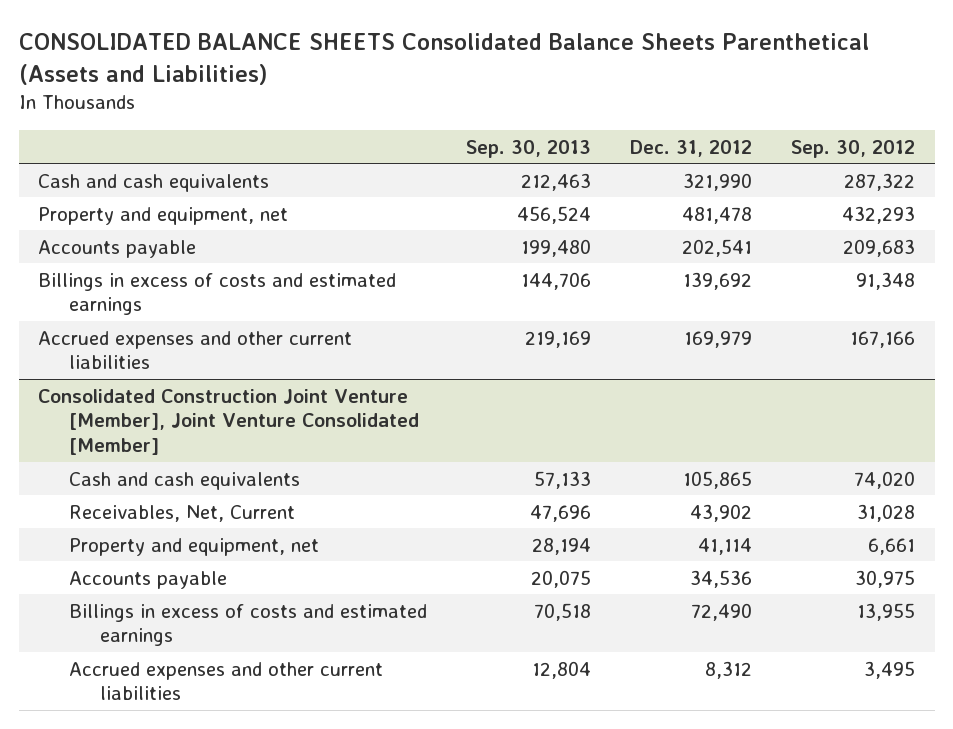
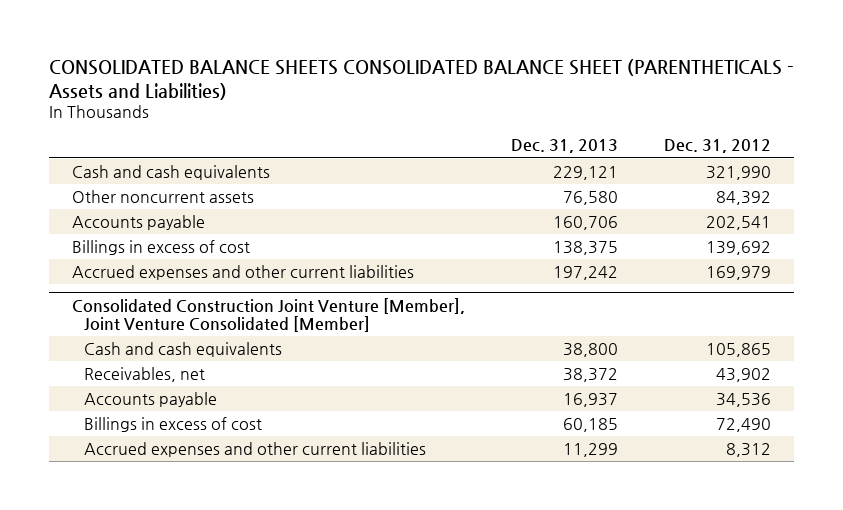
- CONSOLIDATED BALANCE SHEETS Consolidated Balance Sheets Parenthetical (Assets and Liabilities)
+ CONSOLIDATED BALANCE SHEETS CONSOLIDATED BALANCE SHEET (PARENTHETICALS - Assets and Liabilities)
- | Sep. 30, 2013 | Dec. 31, 2012 | Sep. 30, 2012
+ | Dec. 31, 2013 | Dec. 31, 2012
- Property and equipment, net | 456,524 | 481,478 | 432,293
+ Other noncurrent assets | 76,580 | 84,392
- Billings in excess of costs and estimated earnings | 144,706 | 139,692 | 91,348
+ Billings in excess of cost | 138,375 | 139,692
@ Consolidated Construction Joint Venture [Member], Joint Venture Consolidated [Member]
- Receivables, Net, Current | 47,696 | 43,902 | 31,028
- Property and equipment, net | 28,194 | 41,114 | 6,661
+ Receivables, net | 38,372 | 43,902
- Billings in excess of costs and estimated earnings | 70,518 | 72,490 | 13,955
+ Billings in excess of cost | 60,185 | 72,490

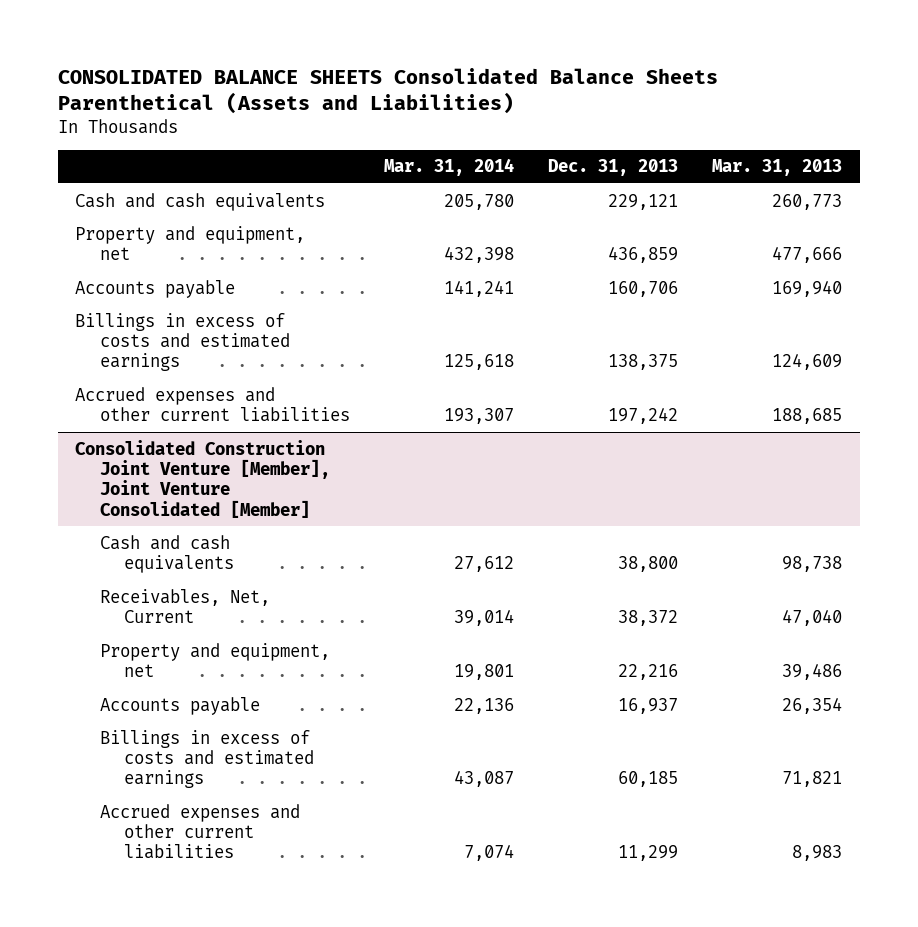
- CONSOLIDATED BALANCE SHEETS CONSOLIDATED BALANCE SHEET (PARENTHETICALS - Assets and Liabilities)
+ CONSOLIDATED BALANCE SHEETS Consolidated Balance Sheets Parenthetical (Assets and Liabilities)
- | Dec. 31, 2013 | Dec. 31, 2012
+ | Mar. 31, 2014 | Dec. 31, 2013 | Mar. 31, 2013
- Other noncurrent assets | 76,580 | 84,392
+ Property and equipment, net | 432,398 | 436,859 | 477,666
- Billings in excess of cost | 138,375 | 139,692
+ Billings in excess of costs and estimated earnings | 125,618 | 138,375 | 124,609
@ Consolidated Construction Joint Venture [Member], Joint Venture Consolidated [Member]
- Receivables, net | 38,372 | 43,902
+ Receivables, Net, Current | 39,014 | 38,372 | 47,040
+ Property and equipment, net | 19,801 | 22,216 | 39,486
- Billings in excess of cost | 60,185 | 72,490
+ Billings in excess of costs and estimated earnings | 43,087 | 60,185 | 71,821

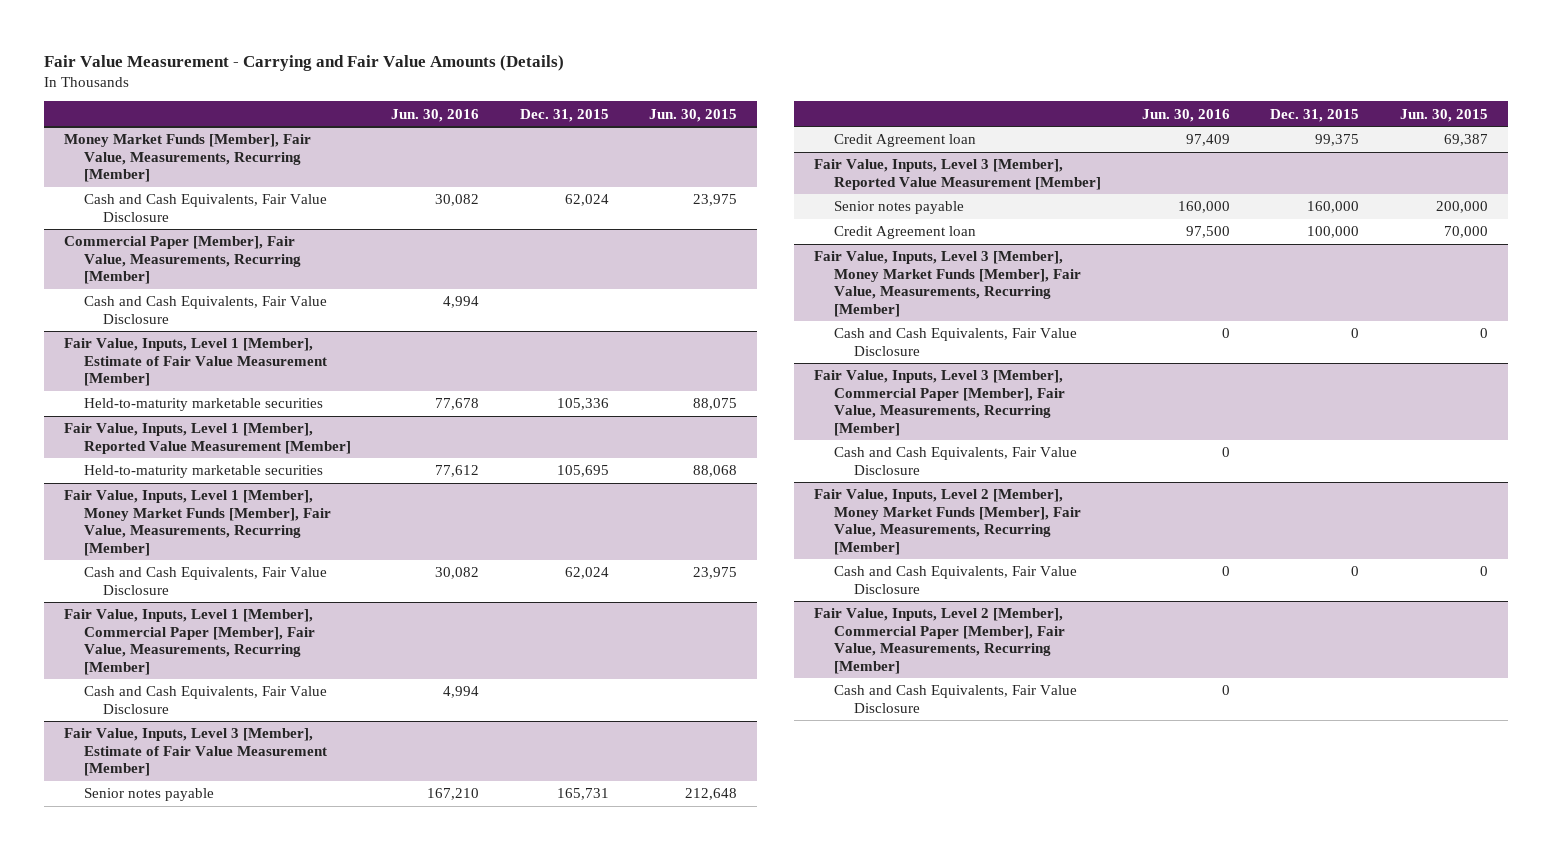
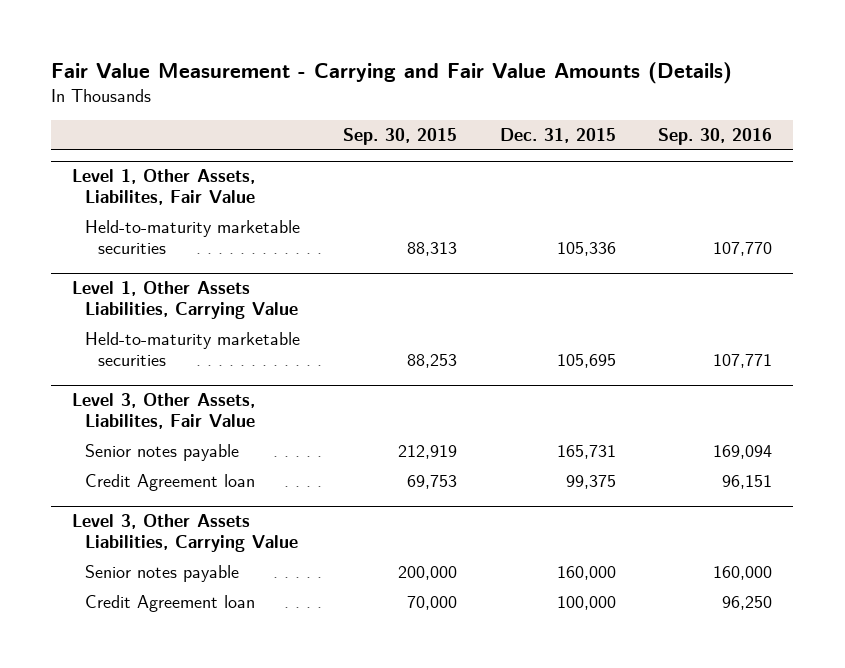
- | Jun. 30, 2016 | Dec. 31, 2015 | Jun. 30, 2015
+ | Sep. 30, 2015 | Dec. 31, 2015 | Sep. 30, 2016
- Money Market Funds [Member], Fair Value, Measurements, Recurring [Member]
- Cash and Cash Equivalents, Fair Value Disclosure | 30,082 | 62,024 | 23,975
- Commercial Paper [Member], Fair Value, Measurements, Recurring [Member]
- Cash and Cash Equivalents, Fair Value Disclosure | 4,994 | |
- Fair Value, Inputs, Level 1 [Member], Estimate of Fair Value Measurement [Member]
+ Level 1, Other Assets, Liabilites, Fair Value
- Fair Value, Inputs, Level 1 [Member], Reported Value Measurement [Member]
+ Level 1, Other Assets Liabilities, Carrying Value
- Fair Value, Inputs, Level 1 [Member], Money Market Funds [Member], Fair Value, Measurements, Recurring [Member]
- Cash and Cash Equivalents, Fair Value Disclosure | 30,082 | 62,024 | 23,975
- Fair Value, Inputs, Level 1 [Member], Commercial Paper [Member], Fair Value, Measurements, Recurring [Member]
- Cash and Cash Equivalents, Fair Value Disclosure | 4,994 | |
- Fair Value, Inputs, Level 3 [Member], Estimate of Fair Value Measurement [Member]
+ Level 3, Other Assets, Liabilites, Fair Value
- Fair Value, Inputs, Level 3 [Member], Reported Value Measurement [Member]
+ Level 3, Other Assets Liabilities, Carrying Value
- Fair Value, Inputs, Level 3 [Member], Money Market Funds [Member], Fair Value, Measurements, Recurring [Member]
- Cash and Cash Equivalents, Fair Value Disclosure | 0 | 0 | 0
- Fair Value, Inputs, Level 3 [Member], Commercial Paper [Member], Fair Value, Measurements, Recurring [Member]
- Cash and Cash Equivalents, Fair Value Disclosure | 0 | |
- Fair Value, Inputs, Level 2 [Member], Money Market Funds [Member], Fair Value, Measurements, Recurring [Member]
- Cash and Cash Equivalents, Fair Value Disclosure | 0 | 0 | 0
- Fair Value, Inputs, Level 2 [Member], Commercial Paper [Member], Fair Value, Measurements, Recurring [Member]
- Cash and Cash Equivalents, Fair Value Disclosure | 0 | |

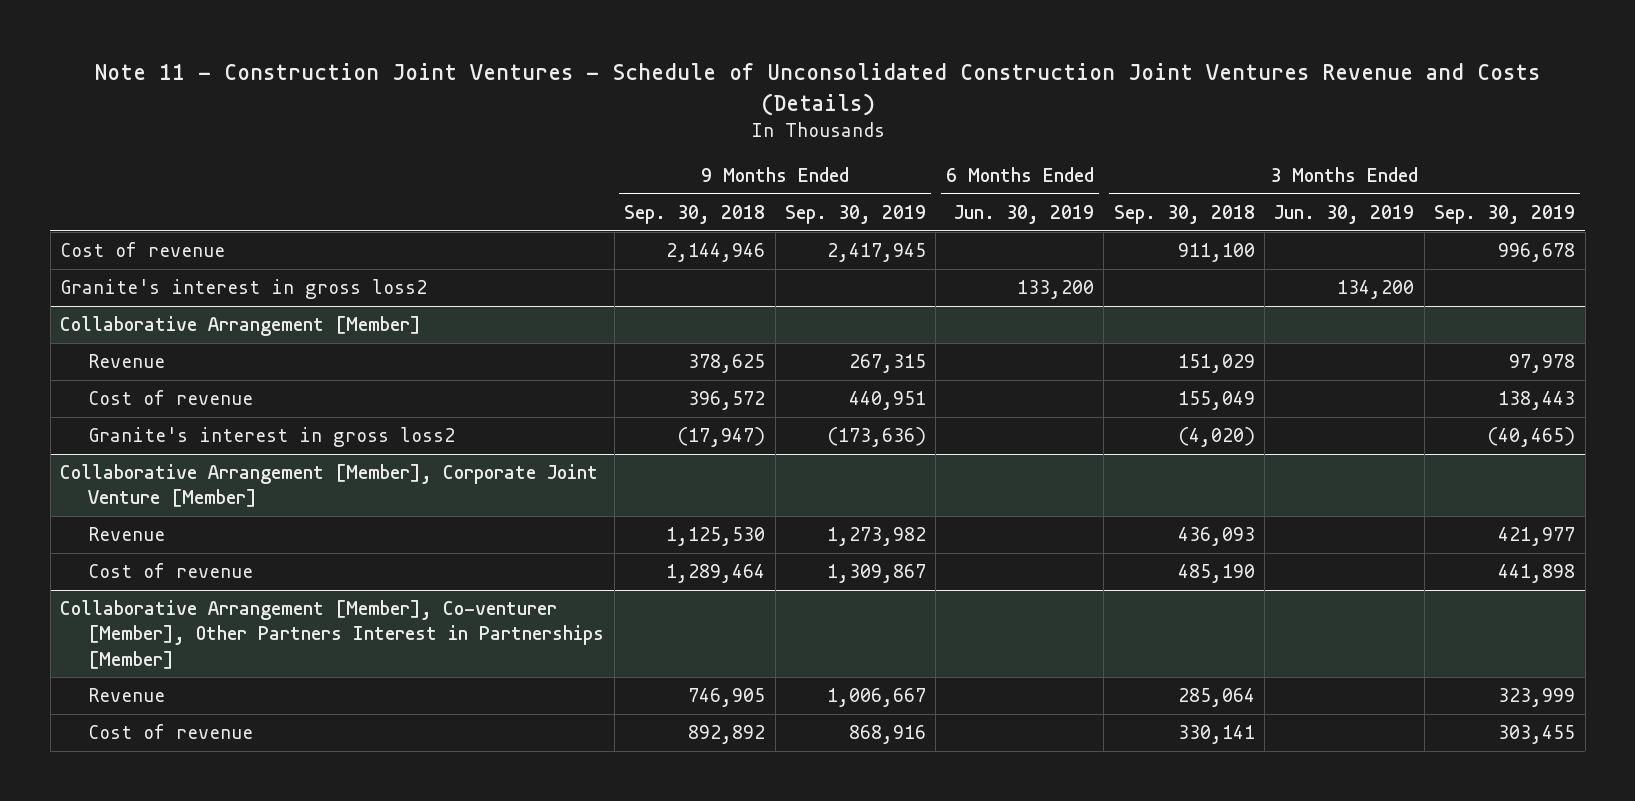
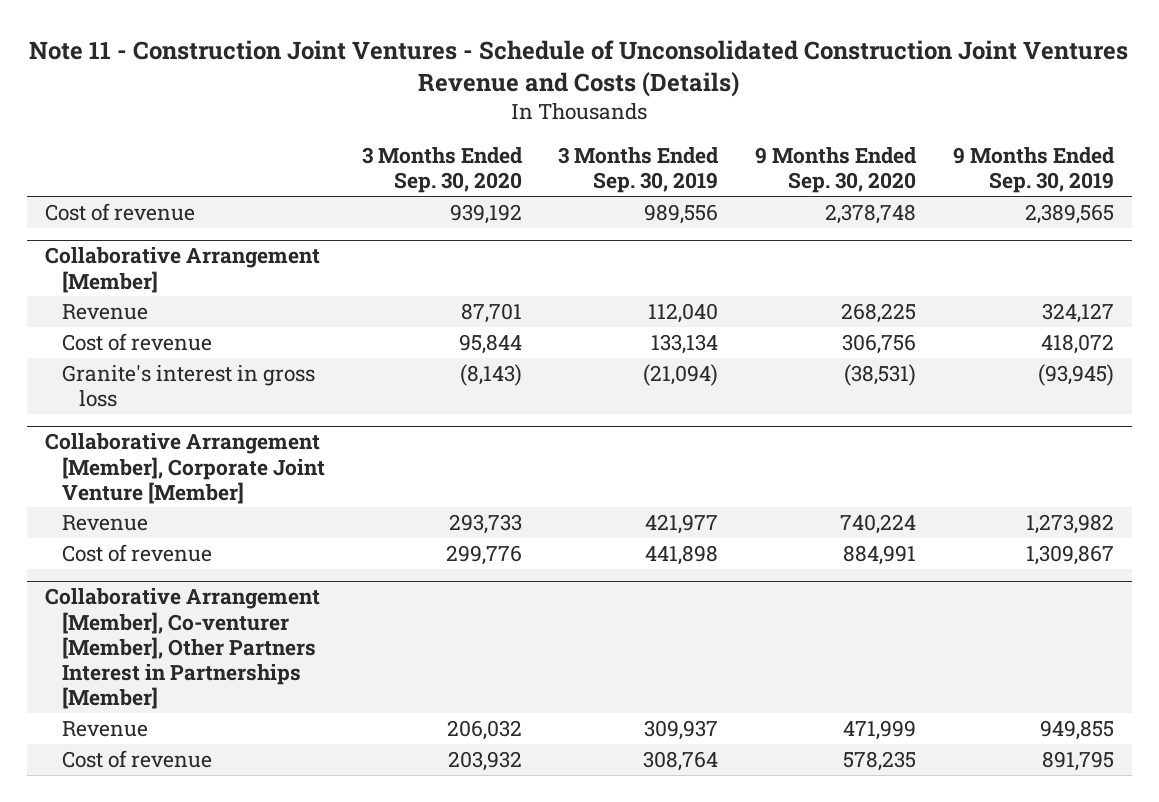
- | 9 Months Ended Sep. 30, 2018 | 9 Months Ended Sep. 30, 2019 | 6 Months Ended Jun. 30, 2019 | 3 Months Ended Sep. 30, 2018 | 3 Months Ended Jun. 30, 2019 | 3 Months Ended Sep. 30, 2019
+ | 3 Months Ended Sep. 30, 2020 | 3 Months Ended Sep. 30, 2019 | 9 Months Ended Sep. 30, 2020 | 9 Months Ended Sep. 30, 2019
- Cost of revenue | 2,144,946 | 2,417,945 | | 911,100 | | 996,678
- Granite's interest in gross loss2 | | | 133,200 | | 134,200 |
+ Cost of revenue | 939,192 | 989,556 | 2,378,748 | 2,389,565
@ Collaborative Arrangement [Member]
- Revenue | 378,625 | 267,315 | | 151,029 | | 97,978
- Cost of revenue | 396,572 | 440,951 | | 155,049 | | 138,443
- Granite's interest in gross loss2 | (17,947) | (173,636) | | (4,020) | | (40,465)
+ Revenue | 87,701 | 112,040 | 268,225 | 324,127
+ Cost of revenue | 95,844 | 133,134 | 306,756 | 418,072
+ Granite's interest in gross loss | (8,143) | (21,094) | (38,531) | (93,945)
@ Collaborative Arrangement [Member], Co-venturer [Member], Other Partners Interest in Partnerships [Member]
- Revenue | 746,905 | 1,006,667 | | 285,064 | | 323,999
- Cost of revenue | 892,892 | 868,916 | | 330,141 | | 303,455
+ Revenue | 206,032 | 309,937 | 471,999 | 949,855
+ Cost of revenue | 203,932 | 308,764 | 578,235 | 891,795

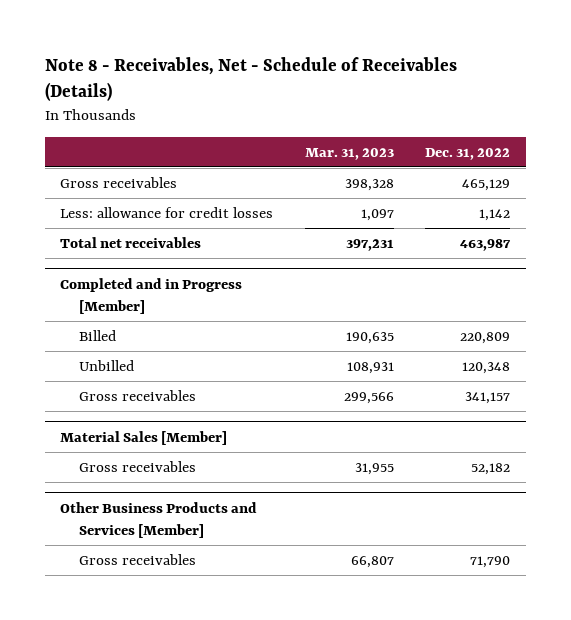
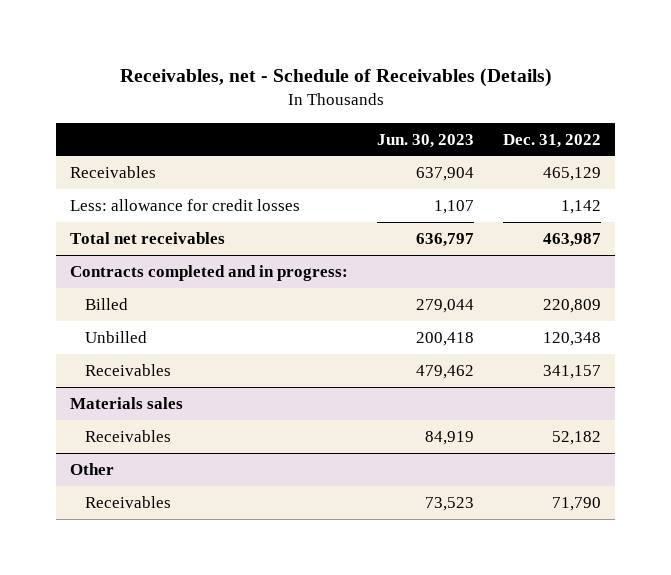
- Note 8 - Receivables, Net - Schedule of Receivables (Details)
+ Receivables, net - Schedule of Receivables (Details)
- | Mar. 31, 2023 | Dec. 31, 2022
+ | Jun. 30, 2023 | Dec. 31, 2022
- Gross receivables | 398,328 | 465,129
+ Receivables | 637,904 | 465,129
- Completed and in Progress [Member]
+ Contracts completed and in progress:
- Gross receivables | 299,566 | 341,157
- Material Sales [Member]
- Gross receivables | 31,955 | 52,182
- Other Business Products and Services [Member]
- Gross receivables | 66,807 | 71,790
+ Receivables | 479,462 | 341,157
+ Materials sales
+ Receivables | 84,919 | 52,182
+ Other
+ Receivables | 73,523 | 71,790

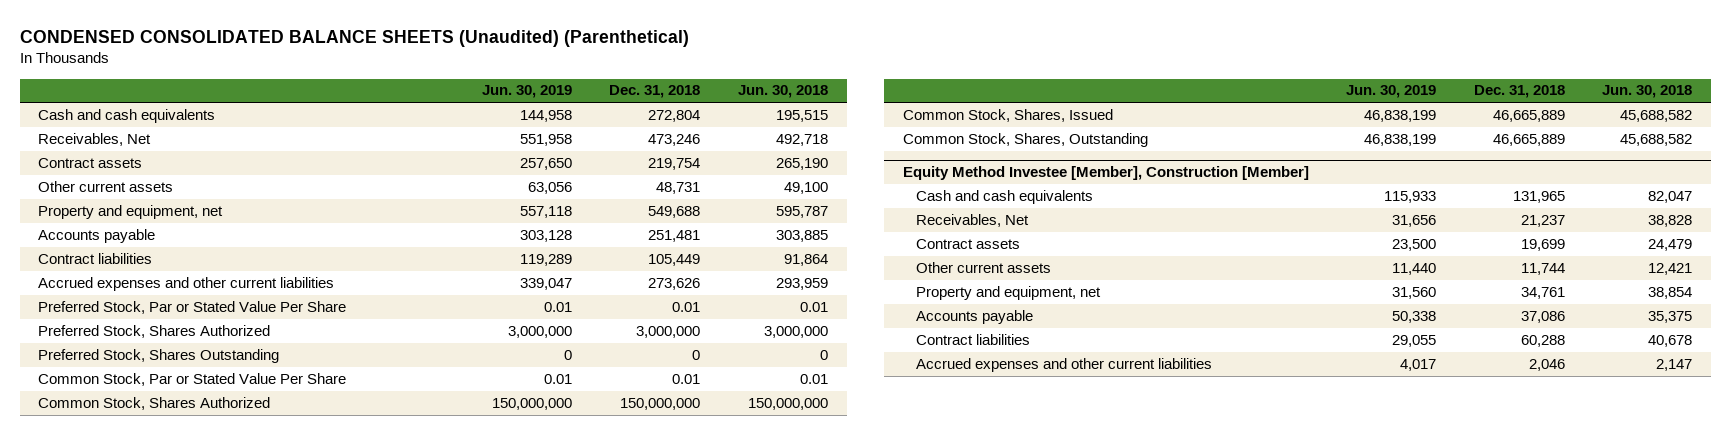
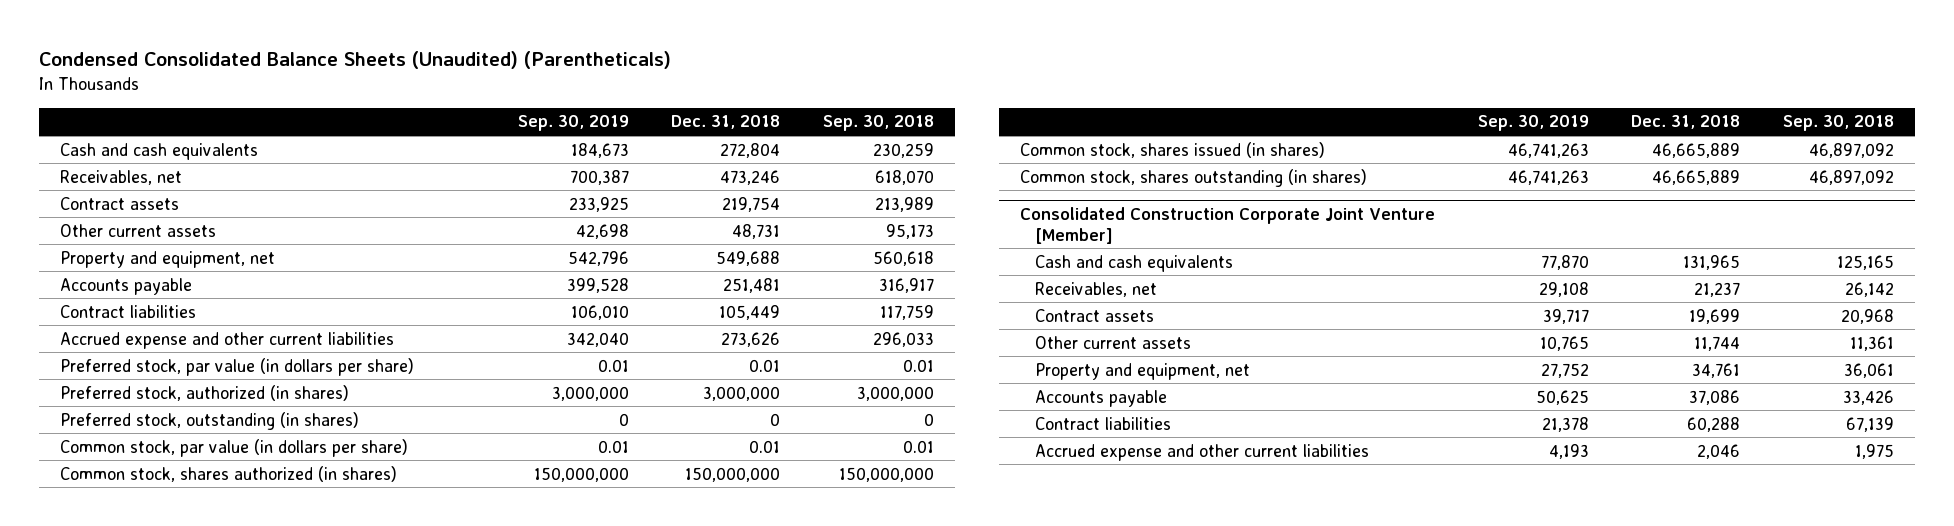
- CONDENSED CONSOLIDATED BALANCE SHEETS (Unaudited) (Parenthetical)
+ Condensed Consolidated Balance Sheets (Unaudited) (Parentheticals)
- | Jun. 30, 2019 | Dec. 31, 2018 | Jun. 30, 2018
+ | Sep. 30, 2019 | Dec. 31, 2018 | Sep. 30, 2018
- Receivables, Net | 551,958 | 473,246 | 492,718
+ Receivables, net | 700,387 | 473,246 | 618,070
- Accrued expenses and other current liabilities | 339,047 | 273,626 | 293,959
- Preferred Stock, Par or Stated Value Per Share | 0.01 | 0.01 | 0.01
- Preferred Stock, Shares Authorized | 3,000,000 | 3,000,000 | 3,000,000
- Preferred Stock, Shares Outstanding | 0 | 0 | 0
- Common Stock, Par or Stated Value Per Share | 0.01 | 0.01 | 0.01
- Common Stock, Shares Authorized | 150,000,000 | 150,000,000 | 150,000,000
- Common Stock, Shares, Issued | 46,838,199 | 46,665,889 | 45,688,582
- Common Stock, Shares, Outstanding | 46,838,199 | 46,665,889 | 45,688,582
- Equity Method Investee [Member], Construction [Member]
+ Accrued expense and other current liabilities | 342,040 | 273,626 | 296,033
+ Preferred stock, par value (in dollars per share) | 0.01 | 0.01 | 0.01
+ Preferred stock, authorized (in shares) | 3,000,000 | 3,000,000 | 3,000,000
+ Preferred stock, outstanding (in shares) | 0 | 0 | 0
+ Common stock, par value (in dollars per share) | 0.01 | 0.01 | 0.01
+ Common stock, shares authorized (in shares) | 150,000,000 | 150,000,000 | 150,000,000
+ Common stock, shares issued (in shares) | 46,741,263 | 46,665,889 | 46,897,092
+ Common stock, shares outstanding (in shares) | 46,741,263 | 46,665,889 | 46,897,092
+ Consolidated Construction Corporate Joint Venture [Member]
- Receivables, Net | 31,656 | 21,237 | 38,828
+ Receivables, net | 29,108 | 21,237 | 26,142
- Accrued expenses and other current liabilities | 4,017 | 2,046 | 2,147
+ Accrued expense and other current liabilities | 4,193 | 2,046 | 1,975

